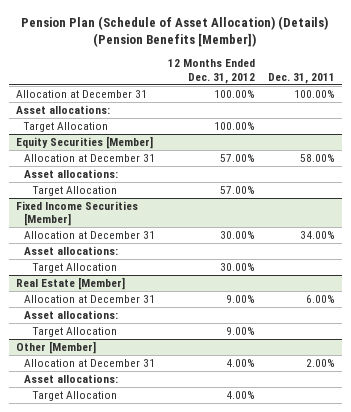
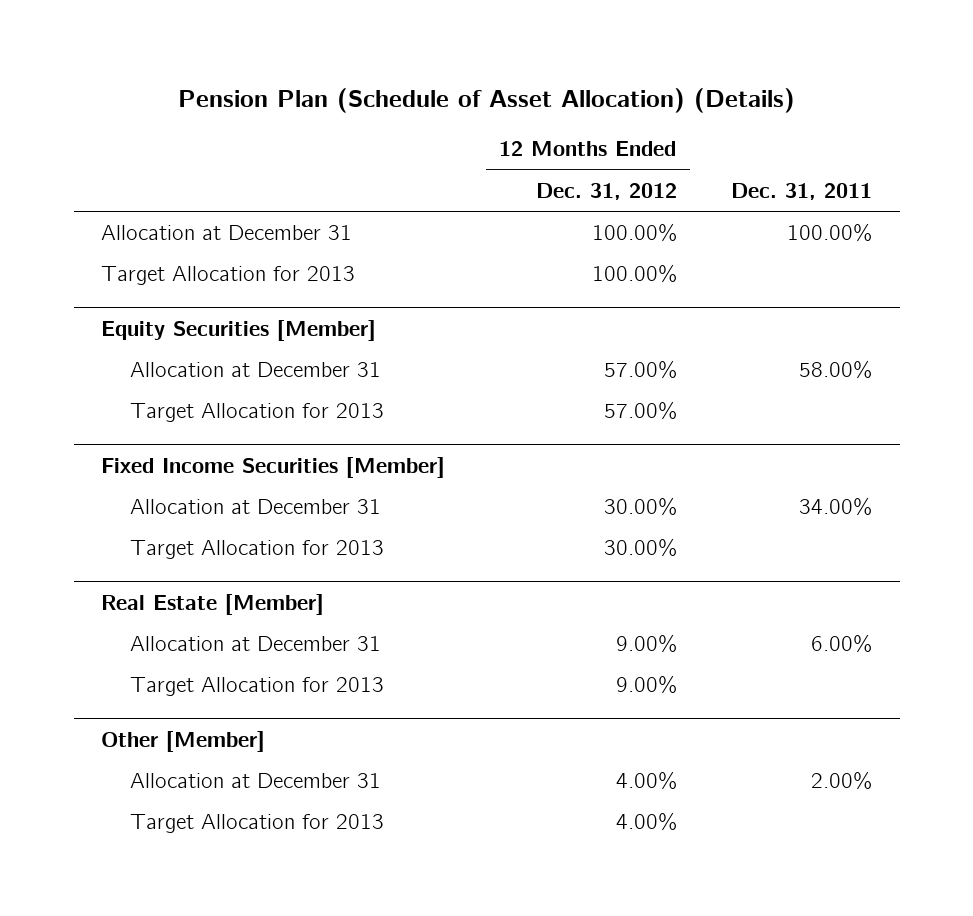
- Pension Plan (Schedule of Asset Allocation) (Details) (Pension Benefits [Member])
+ Pension Plan (Schedule of Asset Allocation) (Details)
- Asset allocations:
- Target Allocation | 100.00% |
+ Target Allocation for 2013 | 100.00% |
@ Equity Securities [Member]
- Asset allocations:
- Target Allocation | 57.00% |
+ Target Allocation for 2013 | 57.00% |
@ Fixed Income Securities [Member]
- Asset allocations:
- Target Allocation | 30.00% |
+ Target Allocation for 2013 | 30.00% |
@ Real Estate [Member]
- Asset allocations:
- Target Allocation | 9.00% |
+ Target Allocation for 2013 | 9.00% |
@ Other [Member]
- Asset allocations:
- Target Allocation | 4.00% |
+ Target Allocation for 2013 | 4.00% |

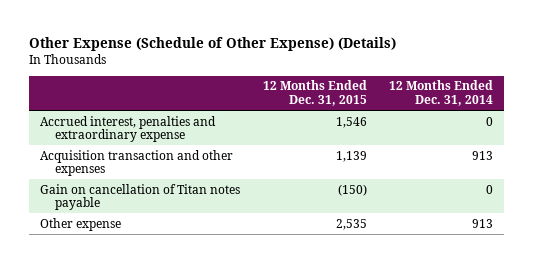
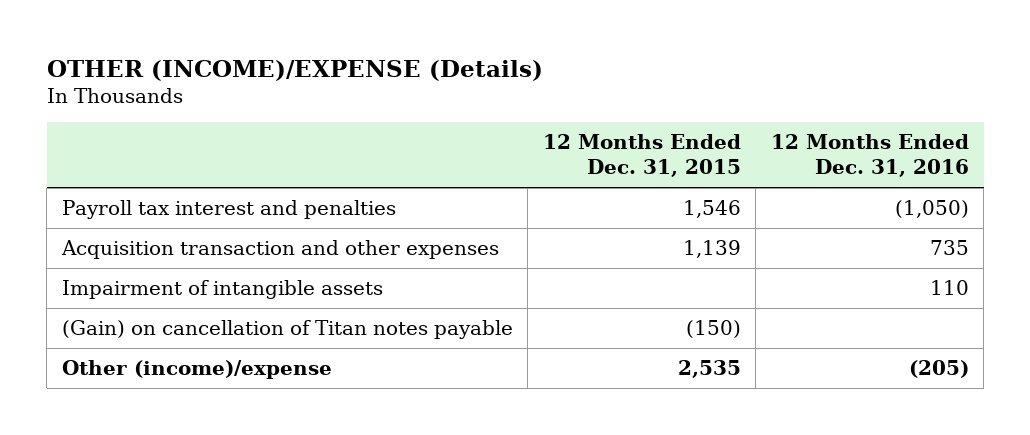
- Other Expense (Schedule of Other Expense) (Details)
+ OTHER (INCOME)/EXPENSE (Details)
- | 12 Months Ended Dec. 31, 2015 | 12 Months Ended Dec. 31, 2014
+ | 12 Months Ended Dec. 31, 2015 | 12 Months Ended Dec. 31, 2016
- Accrued interest, penalties and extraordinary expense | 1,546 | 0
+ Payroll tax interest and penalties | 1,546 | (1,050)
- Gain on cancellation of Titan notes payable | (150) | 0
- Other expense | 2,535 | 913
+ Impairment of intangible assets | | 110
+ (Gain) on cancellation of Titan notes payable | (150) |
+ Other (income)/expense | 2,535 | (205)

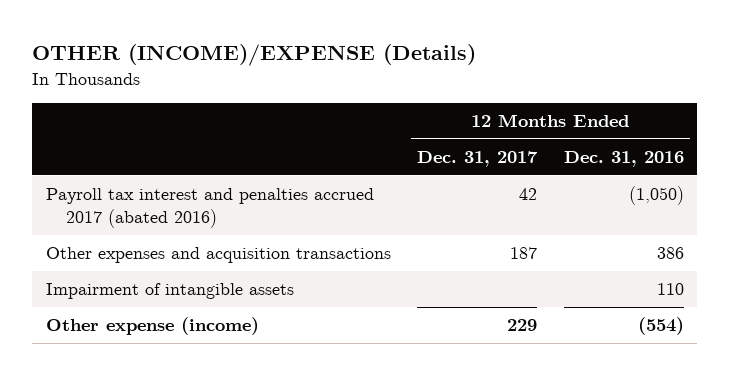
- | 12 Months Ended Dec. 31, 2015 | 12 Months Ended Dec. 31, 2016
+ | 12 Months Ended Dec. 31, 2017 | 12 Months Ended Dec. 31, 2016
- Payroll tax interest and penalties | 1,546 | (1,050)
- Acquisition transaction and other expenses | 1,139 | 735
+ Payroll tax interest and penalties accrued 2017 (abated 2016) | 42 | (1,050)
+ Other expenses and acquisition transactions | 187 | 386
- (Gain) on cancellation of Titan notes payable | (150) |
- Other (income)/expense | 2,535 | (205)
+ Other expense (income) | 229 | (554)

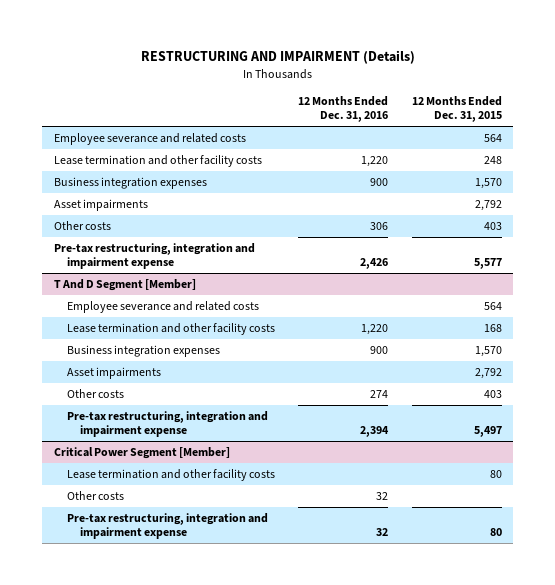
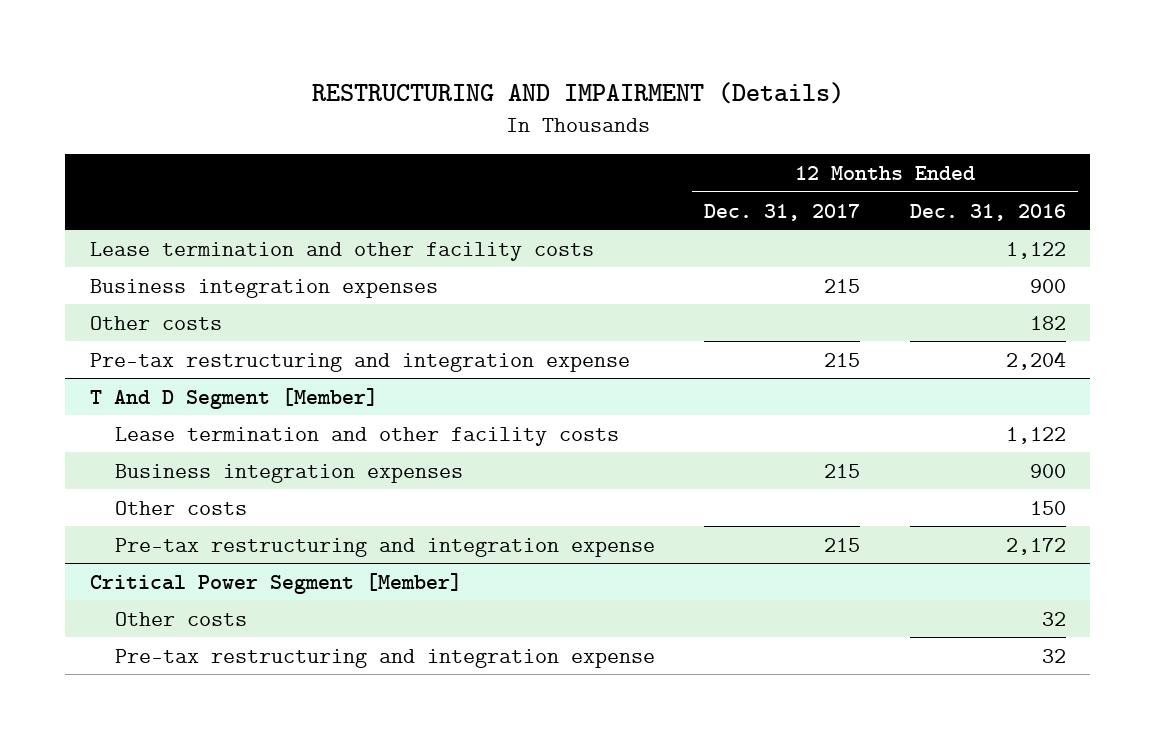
- | 12 Months Ended Dec. 31, 2016 | 12 Months Ended Dec. 31, 2015
+ | 12 Months Ended Dec. 31, 2017 | 12 Months Ended Dec. 31, 2016
- Employee severance and related costs | | 564
- Lease termination and other facility costs | 1,220 | 248
+ Lease termination and other facility costs | | 1,122
- Asset impairments | | 2,792
- Other costs | 306 | 403
- Pre-tax restructuring, integration and impairment expense | 2,426 | 5,577
+ Other costs | | 182
+ Pre-tax restructuring and integration expense | 215 | 2,204
@ T And D Segment [Member]
- Employee severance and related costs | | 564
- Lease termination and other facility costs | 1,220 | 168
+ Lease termination and other facility costs | | 1,122
- Asset impairments | | 2,792
- Other costs | 274 | 403
- Pre-tax restructuring, integration and impairment expense | 2,394 | 5,497
+ Other costs | | 150
+ Pre-tax restructuring and integration expense | 215 | 2,172
@ Critical Power Segment [Member]
- Lease termination and other facility costs | | 80
- Pre-tax restructuring, integration and impairment expense | 32 | 80
+ Pre-tax restructuring and integration expense | | 32

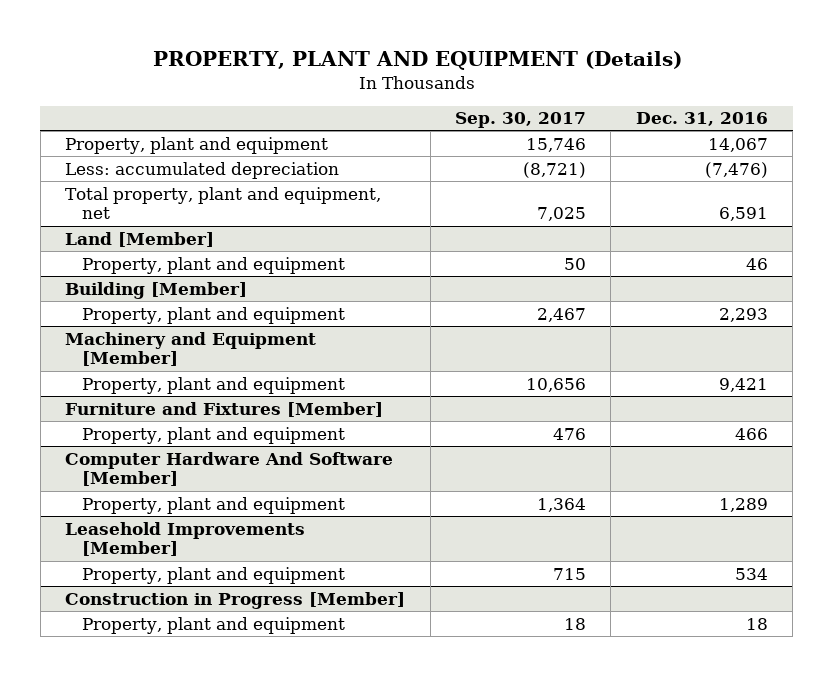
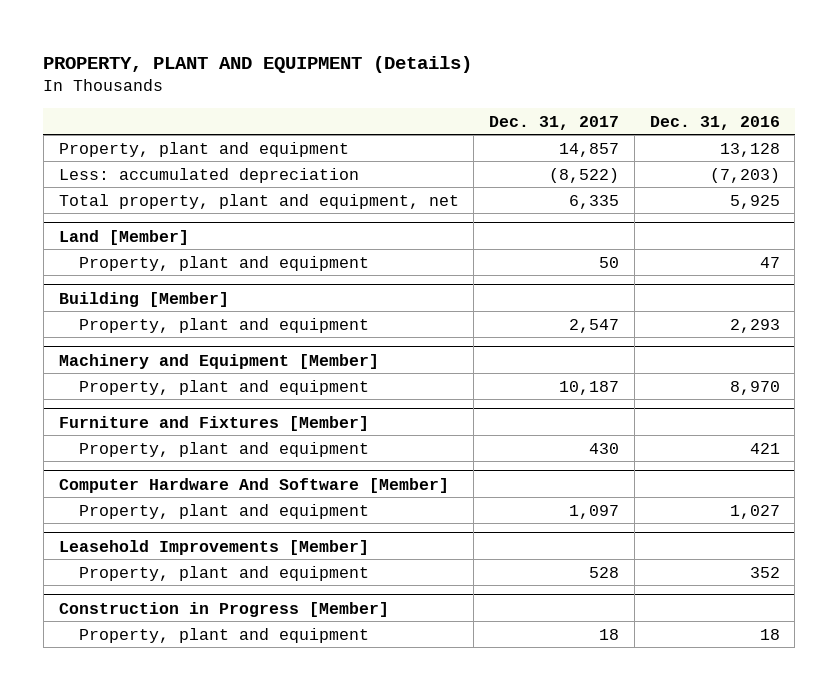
- | Sep. 30, 2017 | Dec. 31, 2016
+ | Dec. 31, 2017 | Dec. 31, 2016
- Property, plant and equipment | 15,746 | 14,067
- Less: accumulated depreciation | (8,721) | (7,476)
- Total property, plant and equipment, net | 7,025 | 6,591
+ Property, plant and equipment | 14,857 | 13,128
+ Less: accumulated depreciation | (8,522) | (7,203)
+ Total property, plant and equipment, net | 6,335 | 5,925
@ Land [Member]
- Property, plant and equipment | 50 | 46
+ Property, plant and equipment | 50 | 47
@ Machinery and Equipment [Member]
- Property, plant and equipment | 10,656 | 9,421
+ Property, plant and equipment | 10,187 | 8,970
@ Furniture and Fixtures [Member]
- Property, plant and equipment | 476 | 466
+ Property, plant and equipment | 430 | 421
@ Computer Hardware And Software [Member]
- Property, plant and equipment | 1,364 | 1,289
+ Property, plant and equipment | 1,097 | 1,027
@ Leasehold Improvements [Member]
- Property, plant and equipment | 715 | 534
+ Property, plant and equipment | 528 | 352

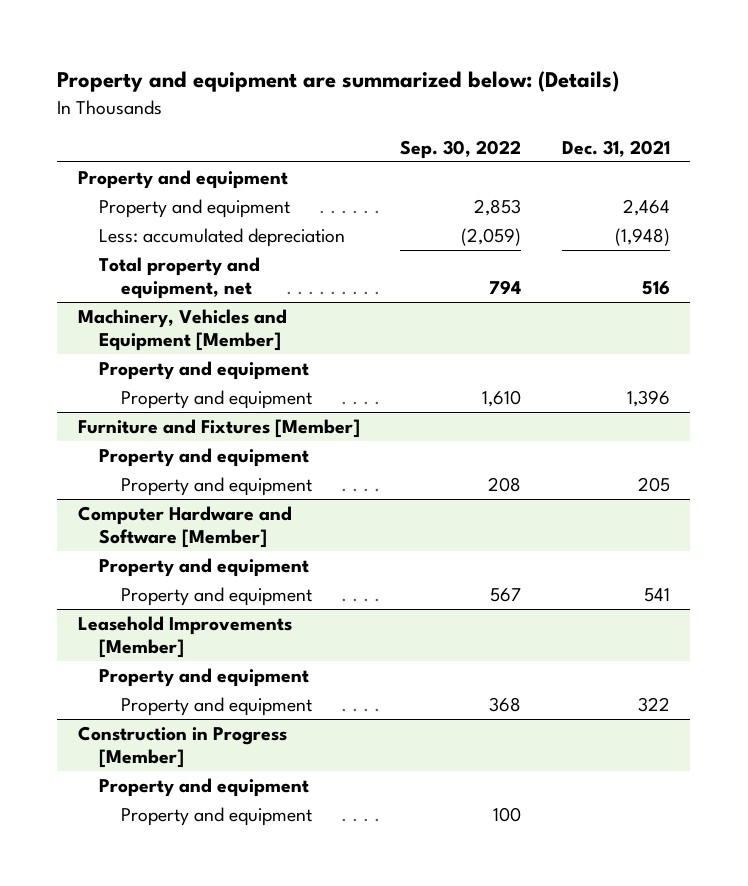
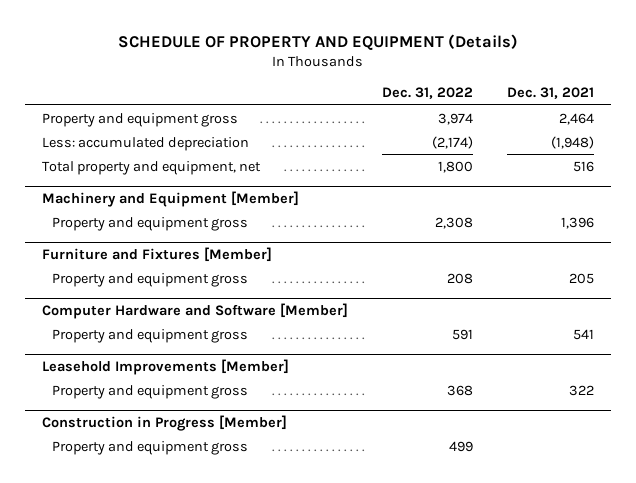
- Property and equipment are summarized below: (Details)
+ SCHEDULE OF PROPERTY AND EQUIPMENT (Details)
- | Sep. 30, 2022 | Dec. 31, 2021
+ | Dec. 31, 2022 | Dec. 31, 2021
- Property and equipment
- Property and equipment | 2,853 | 2,464
+ Property and equipment gross | 3,974 | 2,464
- Machinery, Vehicles and Equipment [Member]
- Property and equipment
- Property and equipment | 1,610 | 1,396
+ Machinery and Equipment [Member]
+ Property and equipment gross | 2,308 | 1,396
@ Furniture and Fixtures [Member]
- Property and equipment
- Property and equipment | 208 | 205
+ Property and equipment gross | 208 | 205
@ Computer Hardware and Software [Member]
- Property and equipment
- Property and equipment | 567 | 541
+ Property and equipment gross | 591 | 541
@ Leasehold Improvements [Member]
- Property and equipment
- Property and equipment | 368 | 322
+ Property and equipment gross | 368 | 322
@ Construction in Progress [Member]
- Property and equipment
- Property and equipment | 100 |
+ Property and equipment gross | 499 |

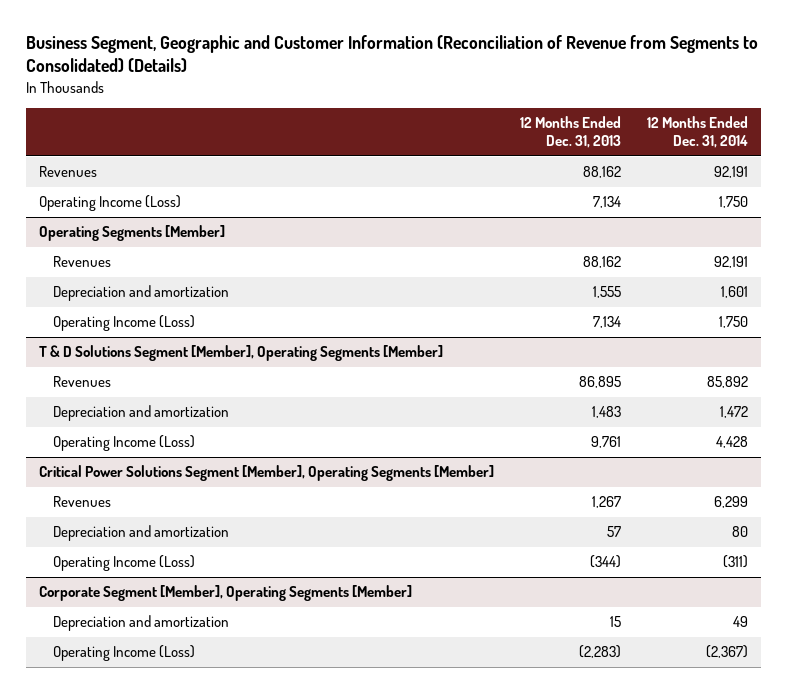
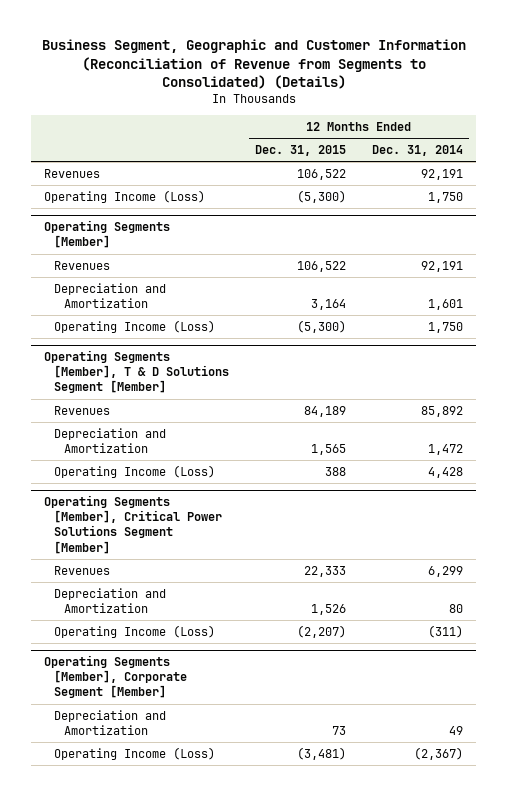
- | 12 Months Ended Dec. 31, 2013 | 12 Months Ended Dec. 31, 2014
+ | 12 Months Ended Dec. 31, 2015 | 12 Months Ended Dec. 31, 2014
@ Operating Segments [Member]
- Depreciation and amortization | 1,555 | 1,601
+ Depreciation and Amortization | 3,164 | 1,601
- T & D Solutions Segment [Member], Operating Segments [Member]
+ Operating Segments [Member], T & D Solutions Segment [Member]
- Depreciation and amortization | 1,483 | 1,472
+ Depreciation and Amortization | 1,565 | 1,472
- Critical Power Solutions Segment [Member], Operating Segments [Member]
+ Operating Segments [Member], Critical Power Solutions Segment [Member]
- Depreciation and amortization | 57 | 80
+ Depreciation and Amortization | 1,526 | 80
- Corporate Segment [Member], Operating Segments [Member]
- Depreciation and amortization | 15 | 49
+ Operating Segments [Member], Corporate Segment [Member]
+ Depreciation and Amortization | 73 | 49

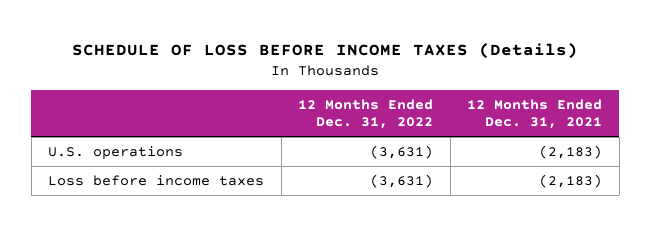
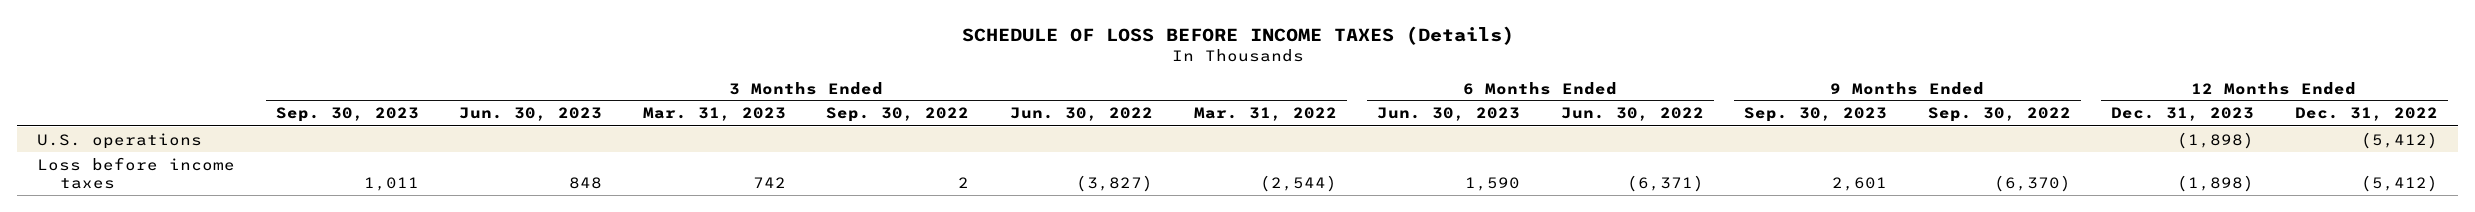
- | 12 Months Ended Dec. 31, 2022 | 12 Months Ended Dec. 31, 2021
+ | 3 Months Ended Sep. 30, 2023 | 3 Months Ended Jun. 30, 2023 | 3 Months Ended Mar. 31, 2023 | 3 Months Ended Sep. 30, 2022 | 3 Months Ended Jun. 30, 2022 | 3 Months Ended Mar. 31, 2022 | 6 Months Ended Jun. 30, 2023 | 6 Months Ended Jun. 30, 2022 | 9 Months Ended Sep. 30, 2023 | 9 Months Ended Sep. 30, 2022 | 12 Months Ended Dec. 31, 2023 | 12 Months Ended Dec. 31, 2022
- U.S. operations | (3,631) | (2,183)
- Loss before income taxes | (3,631) | (2,183)
+ U.S. operations | | | | | | | | | | | (1,898) | (5,412)
+ Loss before income taxes | 1,011 | 848 | 742 | 2 | (3,827) | (2,544) | 1,590 | (6,371) | 2,601 | (6,370) | (1,898) | (5,412)

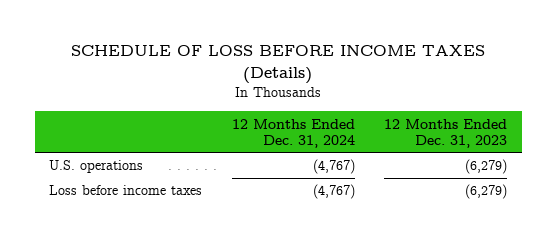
- | 3 Months Ended Sep. 30, 2023 | 3 Months Ended Jun. 30, 2023 | 3 Months Ended Mar. 31, 2023 | 3 Months Ended Sep. 30, 2022 | 3 Months Ended Jun. 30, 2022 | 3 Months Ended Mar. 31, 2022 | 6 Months Ended Jun. 30, 2023 | 6 Months Ended Jun. 30, 2022 | 9 Months Ended Sep. 30, 2023 | 9 Months Ended Sep. 30, 2022 | 12 Months Ended Dec. 31, 2023 | 12 Months Ended Dec. 31, 2022
+ | 12 Months Ended Dec. 31, 2024 | 12 Months Ended Dec. 31, 2023
- U.S. operations | | | | | | | | | | | (1,898) | (5,412)
- Loss before income taxes | 1,011 | 848 | 742 | 2 | (3,827) | (2,544) | 1,590 | (6,371) | 2,601 | (6,370) | (1,898) | (5,412)
+ U.S. operations | (4,767) | (6,279)
+ Loss before income taxes | (4,767) | (6,279)

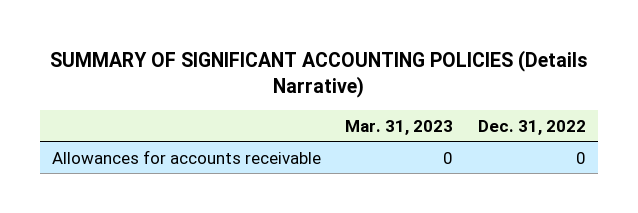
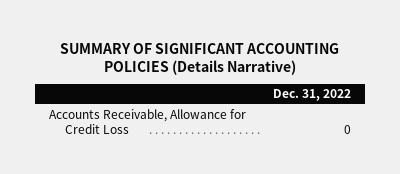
- | Mar. 31, 2023 | Dec. 31, 2022
+ | Dec. 31, 2022
- Allowances for accounts receivable | 0 | 0
+ Accounts Receivable, Allowance for Credit Loss | 0

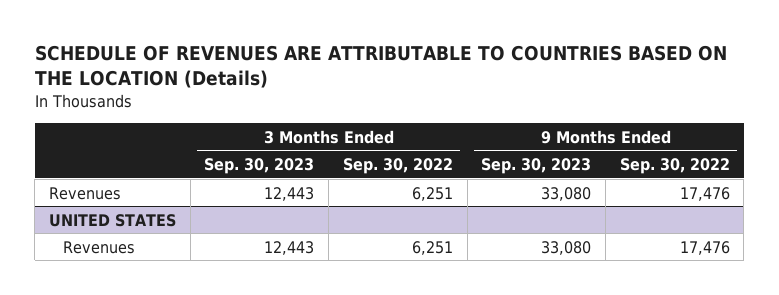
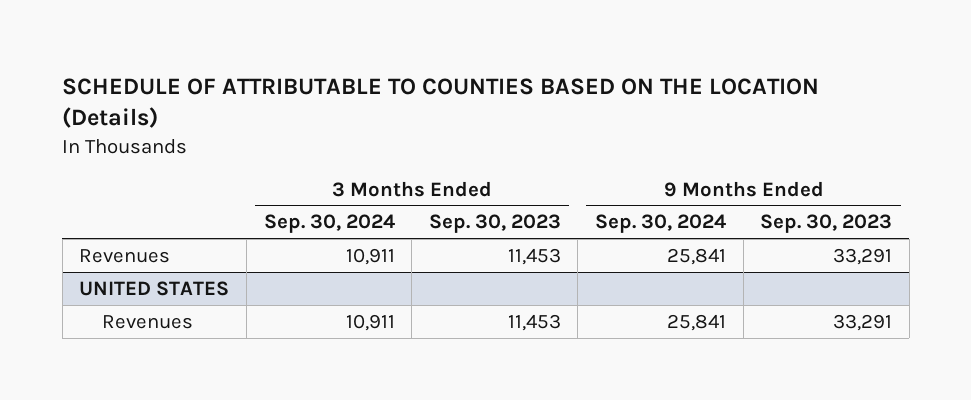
- SCHEDULE OF REVENUES ARE ATTRIBUTABLE TO COUNTRIES BASED ON THE LOCATION (Details)
+ SCHEDULE OF ATTRIBUTABLE TO COUNTIES BASED ON THE LOCATION (Details)
- | 3 Months Ended Sep. 30, 2023 | 3 Months Ended Sep. 30, 2022 | 9 Months Ended Sep. 30, 2023 | 9 Months Ended Sep. 30, 2022
+ | 3 Months Ended Sep. 30, 2024 | 3 Months Ended Sep. 30, 2023 | 9 Months Ended Sep. 30, 2024 | 9 Months Ended Sep. 30, 2023
- Revenues | 12,443 | 6,251 | 33,080 | 17,476
+ Revenues | 10,911 | 11,453 | 25,841 | 33,291
@ UNITED STATES
- Revenues | 12,443 | 6,251 | 33,080 | 17,476
+ Revenues | 10,911 | 11,453 | 25,841 | 33,291

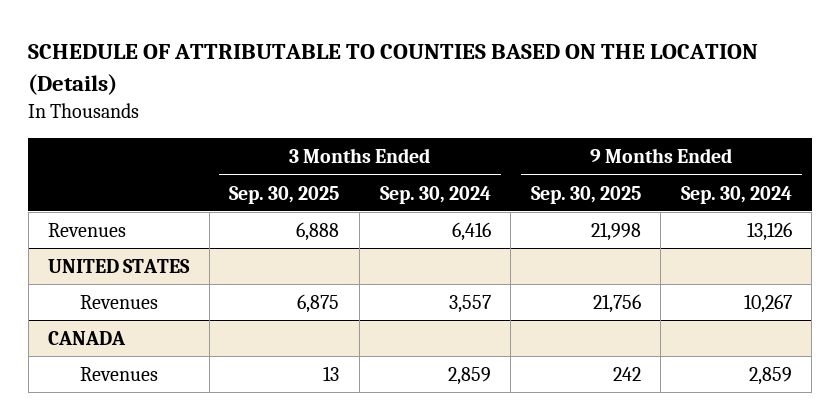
- | 3 Months Ended Sep. 30, 2024 | 3 Months Ended Sep. 30, 2023 | 9 Months Ended Sep. 30, 2024 | 9 Months Ended Sep. 30, 2023
+ | 3 Months Ended Sep. 30, 2025 | 3 Months Ended Sep. 30, 2024 | 9 Months Ended Sep. 30, 2025 | 9 Months Ended Sep. 30, 2024
- Revenues | 10,911 | 11,453 | 25,841 | 33,291
+ Revenues | 6,888 | 6,416 | 21,998 | 13,126
@ UNITED STATES
- Revenues | 10,911 | 11,453 | 25,841 | 33,291
+ Revenues | 6,875 | 3,557 | 21,756 | 10,267
+ CANADA
+ Revenues | 13 | 2,859 | 242 | 2,859

